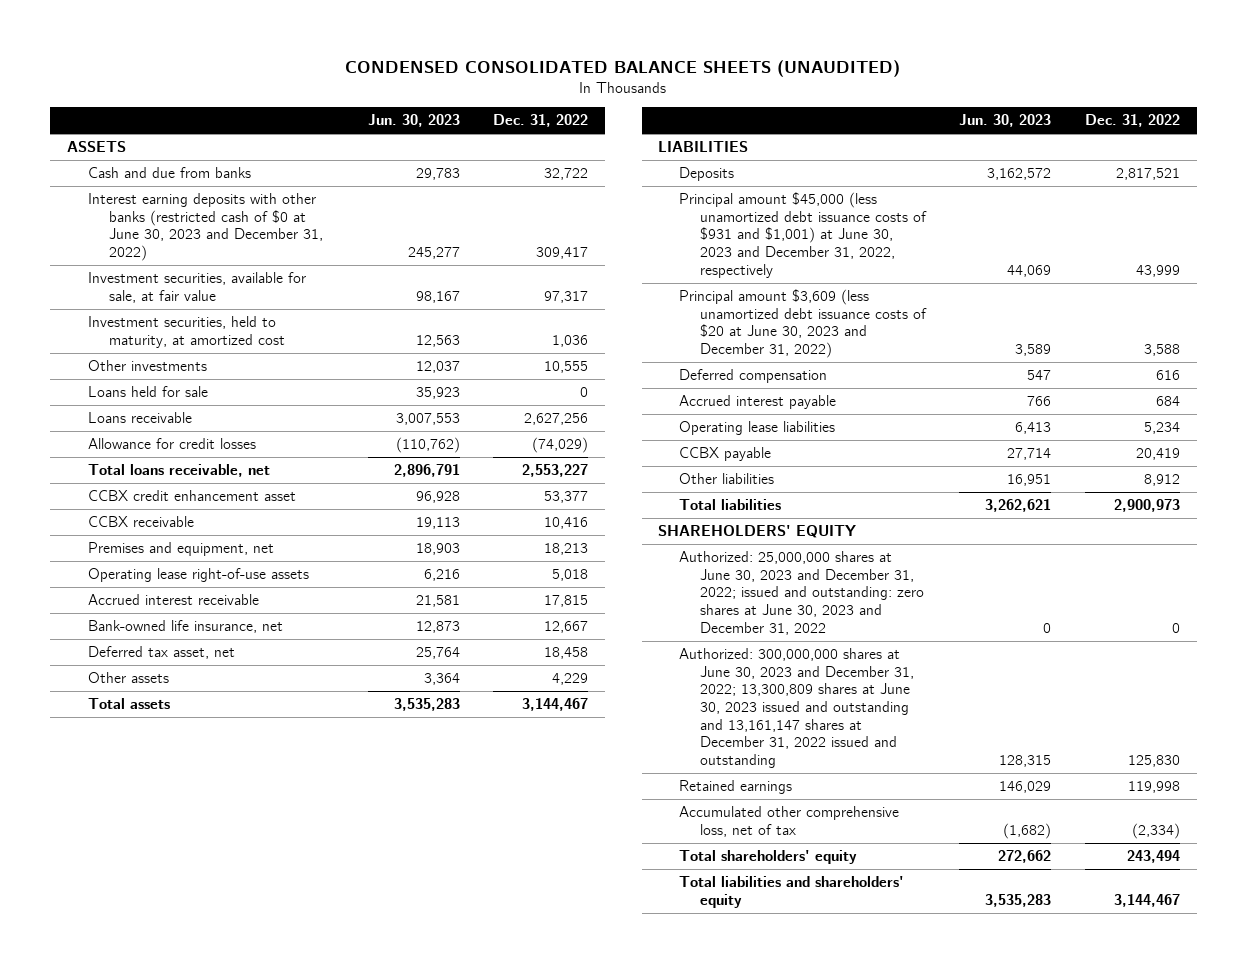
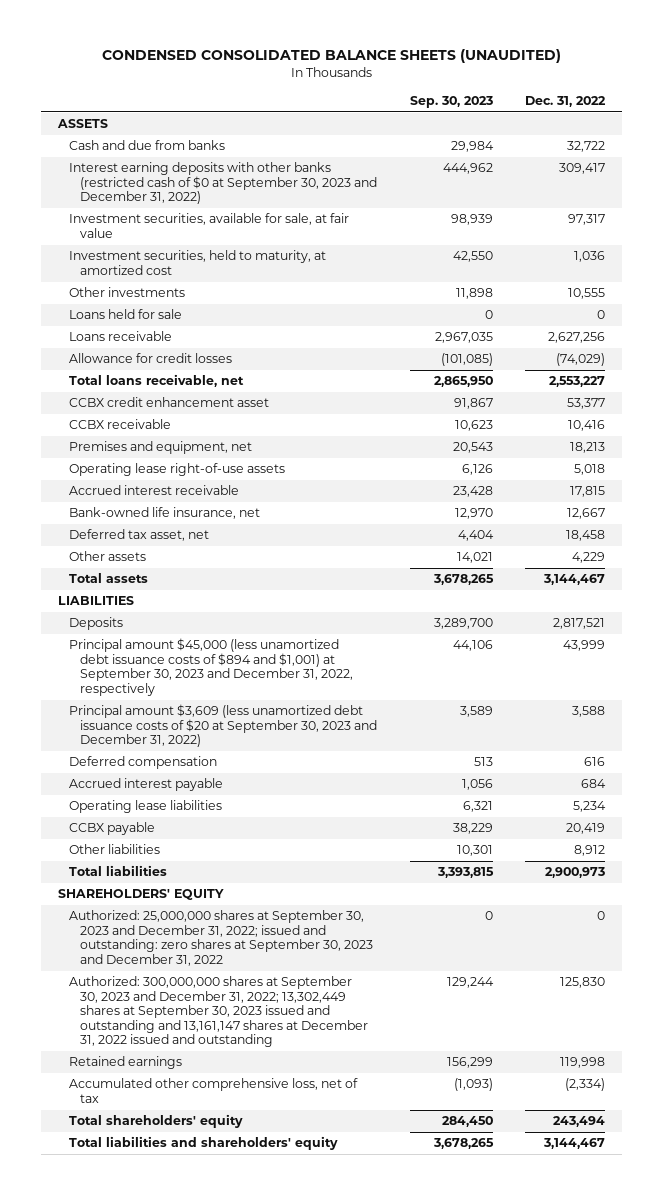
- | Jun. 30, 2023 | Dec. 31, 2022
+ | Sep. 30, 2023 | Dec. 31, 2022
- Interest earning deposits with other banks (restricted cash of $0 at June 30, 2023 and December 31, 2022) | 245,277 | 309,417
+ Interest earning deposits with other banks (restricted cash of $0 at September 30, 2023 and December 31, 2022) | 444,962 | 309,417
- Principal amount $45,000 (less unamortized debt issuance costs of $931 and $1,001) at June 30, 2023 and December 31, 2022, respectively | 44,069 | 43,999
- Principal amount $3,609 (less unamortized debt issuance costs of $20 at June 30, 2023 and December 31, 2022) | 3,589 | 3,588
+ Principal amount $45,000 (less unamortized debt issuance costs of $894 and $1,001) at September 30, 2023 and December 31, 2022, respectively | 44,106 | 43,999
+ Principal amount $3,609 (less unamortized debt issuance costs of $20 at September 30, 2023 and December 31, 2022) | 3,589 | 3,588
- Authorized: 25,000,000 shares at June 30, 2023 and December 31, 2022; issued and outstanding: zero shares at June 30, 2023 and December 31, 2022 | 0 | 0
- Authorized: 300,000,000 shares at June 30, 2023 and December 31, 2022; 13,300,809 shares at June 30, 2023 issued and outstanding and 13,161,147 shares at December 31, 2022 issued and outstanding | 128,315 | 125,830
+ Authorized: 25,000,000 shares at September 30, 2023 and December 31, 2022; issued and outstanding: zero shares at September 30, 2023 and December 31, 2022 | 0 | 0
+ Authorized: 300,000,000 shares at September 30, 2023 and December 31, 2022; 13,302,449 shares at September 30, 2023 issued and outstanding and 13,161,147 shares at December 31, 2022 issued and outstanding | 129,244 | 125,830

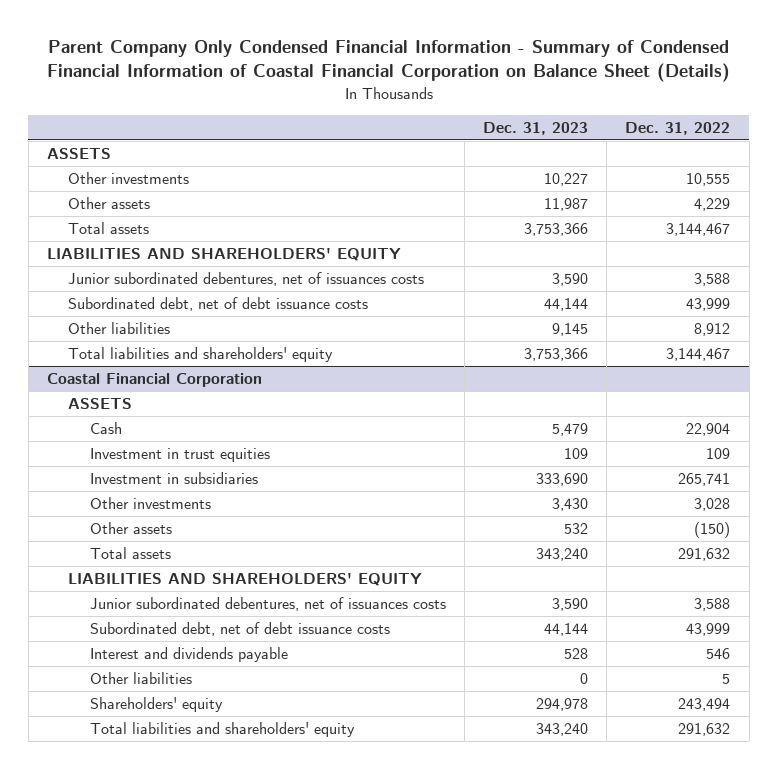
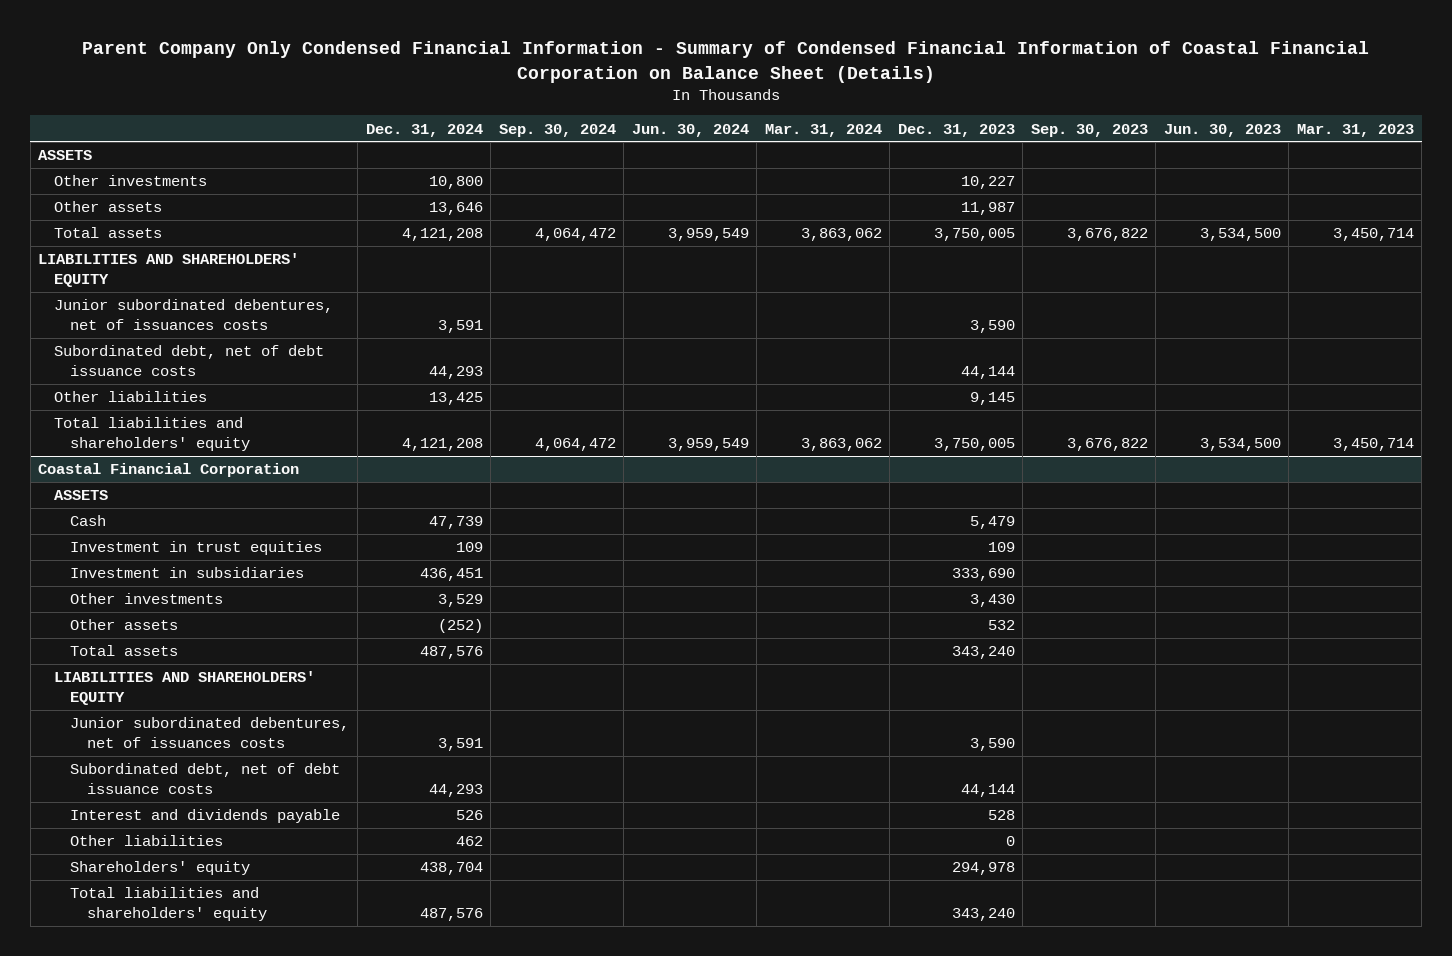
- | Dec. 31, 2023 | Dec. 31, 2022
+ | Dec. 31, 2024 | Sep. 30, 2024 | Jun. 30, 2024 | Mar. 31, 2024 | Dec. 31, 2023 | Sep. 30, 2023 | Jun. 30, 2023 | Mar. 31, 2023
- Total assets | 3,753,366 | 3,144,467
+ Total assets | 4,121,208 | 4,064,472 | 3,959,549 | 3,863,062 | 3,750,005 | 3,676,822 | 3,534,500 | 3,450,714
- Total liabilities and shareholders' equity | 3,753,366 | 3,144,467
+ Total liabilities and shareholders' equity | 4,121,208 | 4,064,472 | 3,959,549 | 3,863,062 | 3,750,005 | 3,676,822 | 3,534,500 | 3,450,714

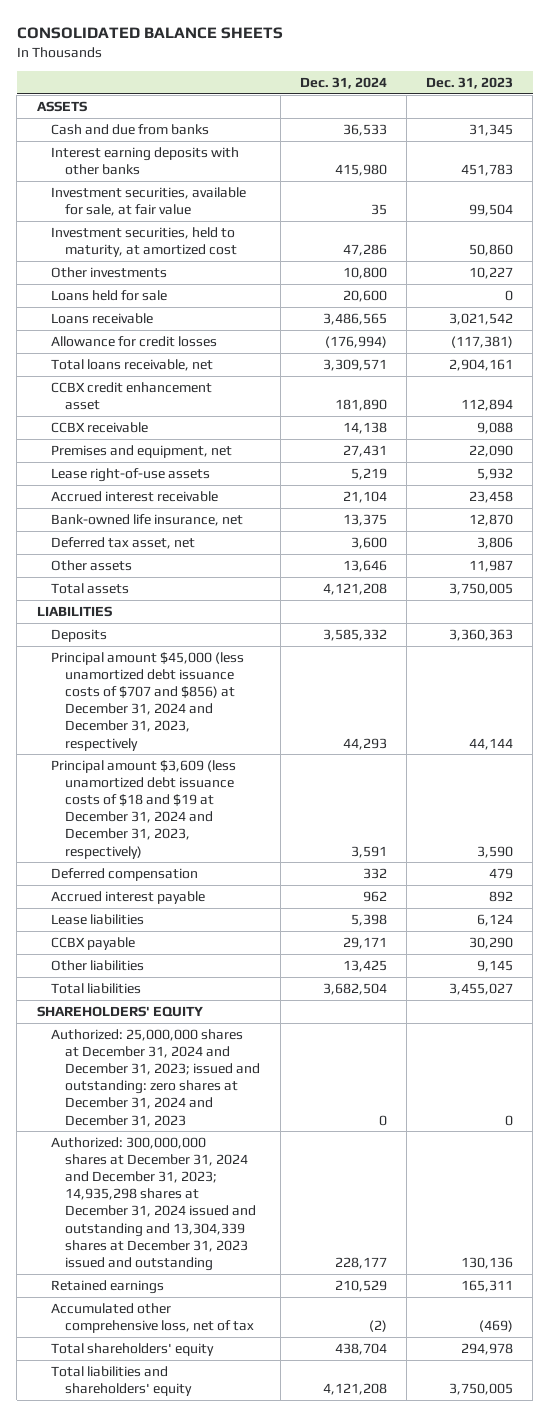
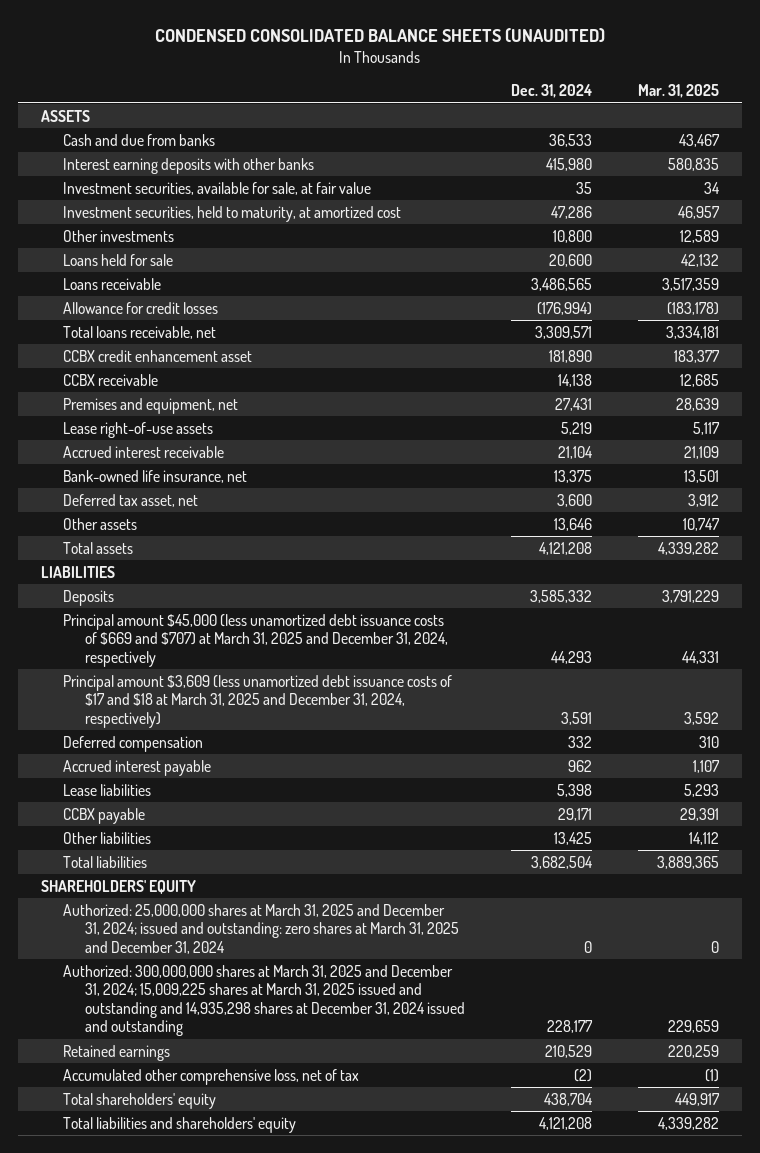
- CONSOLIDATED BALANCE SHEETS
+ CONDENSED CONSOLIDATED BALANCE SHEETS (UNAUDITED)
- | Dec. 31, 2024 | Dec. 31, 2023
+ | Dec. 31, 2024 | Mar. 31, 2025
- Principal amount $45,000 (less unamortized debt issuance costs of $707 and $856) at December 31, 2024 and December 31, 2023, respectively | 44,293 | 44,144
- Principal amount $3,609 (less unamortized debt issuance costs of $18 and $19 at December 31, 2024 and December 31, 2023, respectively) | 3,591 | 3,590
+ Principal amount $45,000 (less unamortized debt issuance costs of $669 and $707) at March 31, 2025 and December 31, 2024, respectively | 44,293 | 44,331
+ Principal amount $3,609 (less unamortized debt issuance costs of $17 and $18 at March 31, 2025 and December 31, 2024, respectively) | 3,591 | 3,592
- Authorized: 25,000,000 shares at December 31, 2024 and December 31, 2023; issued and outstanding: zero shares at December 31, 2024 and December 31, 2023 | 0 | 0
- Authorized: 300,000,000 shares at December 31, 2024 and December 31, 2023; 14,935,298 shares at December 31, 2024 issued and outstanding and 13,304,339 shares at December 31, 2023 issued and outstanding | 228,177 | 130,136
+ Authorized: 25,000,000 shares at March 31, 2025 and December 31, 2024; issued and outstanding: zero shares at March 31, 2025 and December 31, 2024 | 0 | 0
+ Authorized: 300,000,000 shares at March 31, 2025 and December 31, 2024; 15,009,225 shares at March 31, 2025 issued and outstanding and 14,935,298 shares at December 31, 2024 issued and outstanding | 228,177 | 229,659

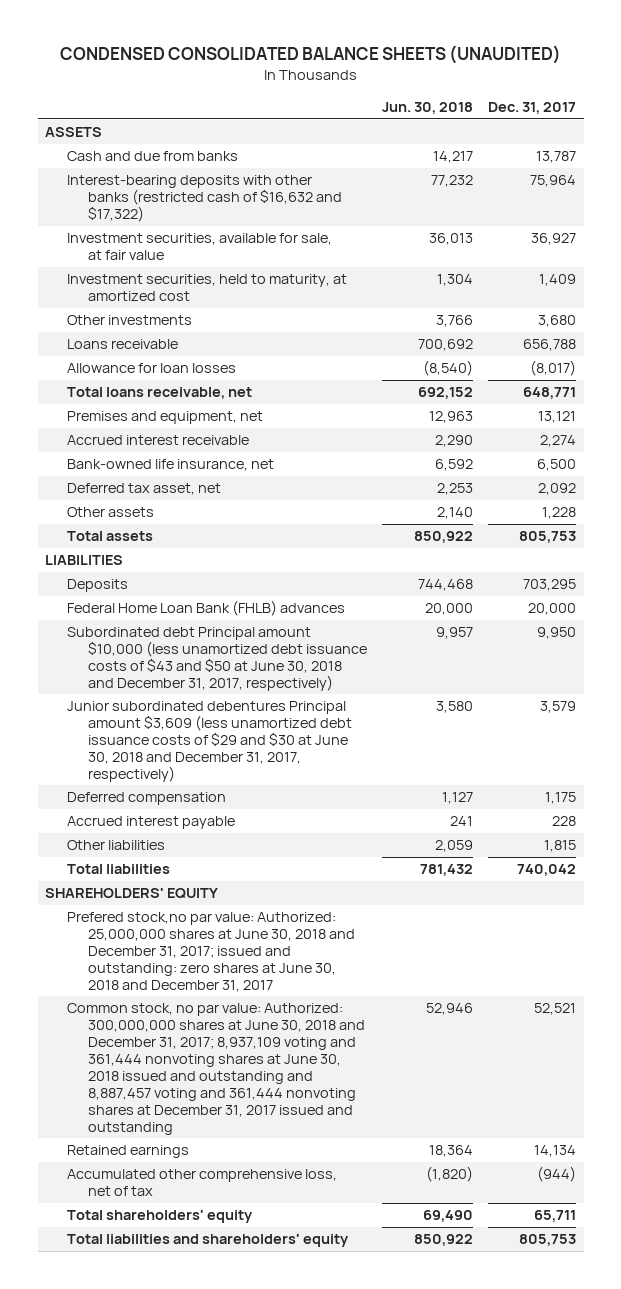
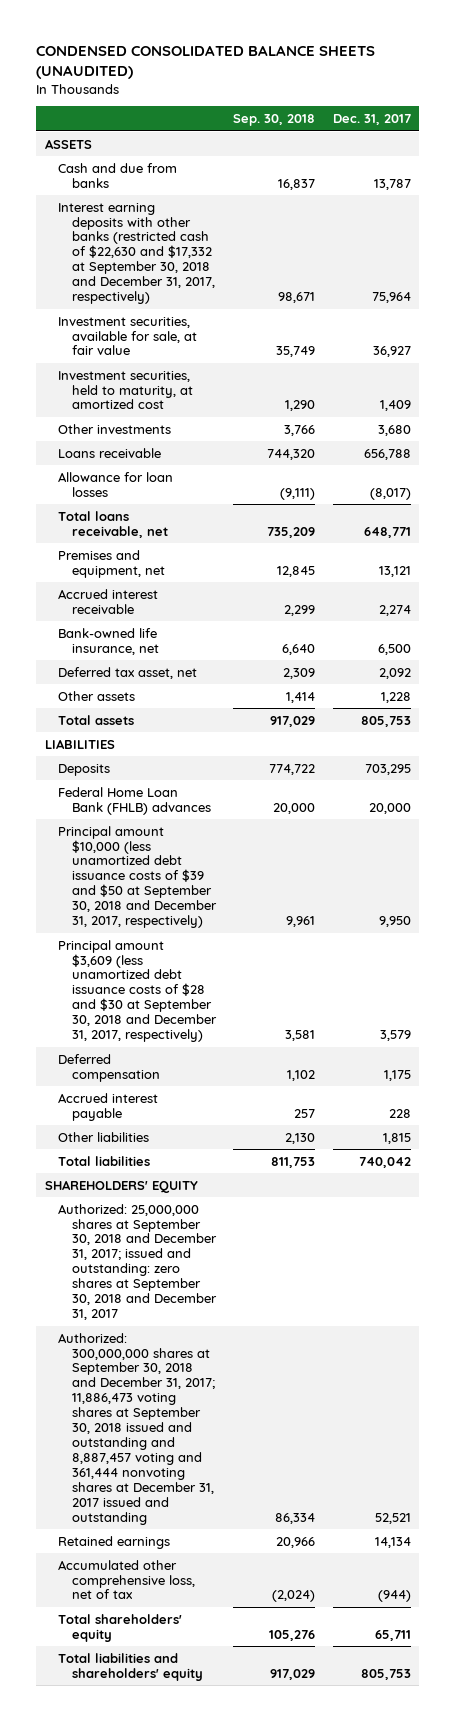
- | Jun. 30, 2018 | Dec. 31, 2017
+ | Sep. 30, 2018 | Dec. 31, 2017
- Interest-bearing deposits with other banks (restricted cash of $16,632 and $17,322) | 77,232 | 75,964
+ Interest earning deposits with other banks (restricted cash of $22,630 and $17,332 at September 30, 2018 and December 31, 2017, respectively) | 98,671 | 75,964
- Subordinated debt Principal amount $10,000 (less unamortized debt issuance costs of $43 and $50 at June 30, 2018 and December 31, 2017, respectively) | 9,957 | 9,950
- Junior subordinated debentures Principal amount $3,609 (less unamortized debt issuance costs of $29 and $30 at June 30, 2018 and December 31, 2017, respectively) | 3,580 | 3,579
+ Principal amount $10,000 (less unamortized debt issuance costs of $39 and $50 at September 30, 2018 and December 31, 2017, respectively) | 9,961 | 9,950
+ Principal amount $3,609 (less unamortized debt issuance costs of $28 and $30 at September 30, 2018 and December 31, 2017, respectively) | 3,581 | 3,579
- Prefered stock,no par value: Authorized: 25,000,000 shares at June 30, 2018 and December 31, 2017; issued and outstanding: zero shares at June 30, 2018 and December 31, 2017
- Common stock, no par value: Authorized: 300,000,000 shares at June 30, 2018 and December 31, 2017; 8,937,109 voting and 361,444 nonvoting shares at June 30, 2018 issued and outstanding and 8,887,457 voting and 361,444 nonvoting shares at December 31, 2017 issued and outstanding | 52,946 | 52,521
+ Authorized: 25,000,000 shares at September 30, 2018 and December 31, 2017; issued and outstanding: zero shares at September 30, 2018 and December 31, 2017
+ Authorized: 300,000,000 shares at September 30, 2018 and December 31, 2017; 11,886,473 voting shares at September 30, 2018 issued and outstanding and 8,887,457 voting and 361,444 nonvoting shares at December 31, 2017 issued and outstanding | 86,334 | 52,521

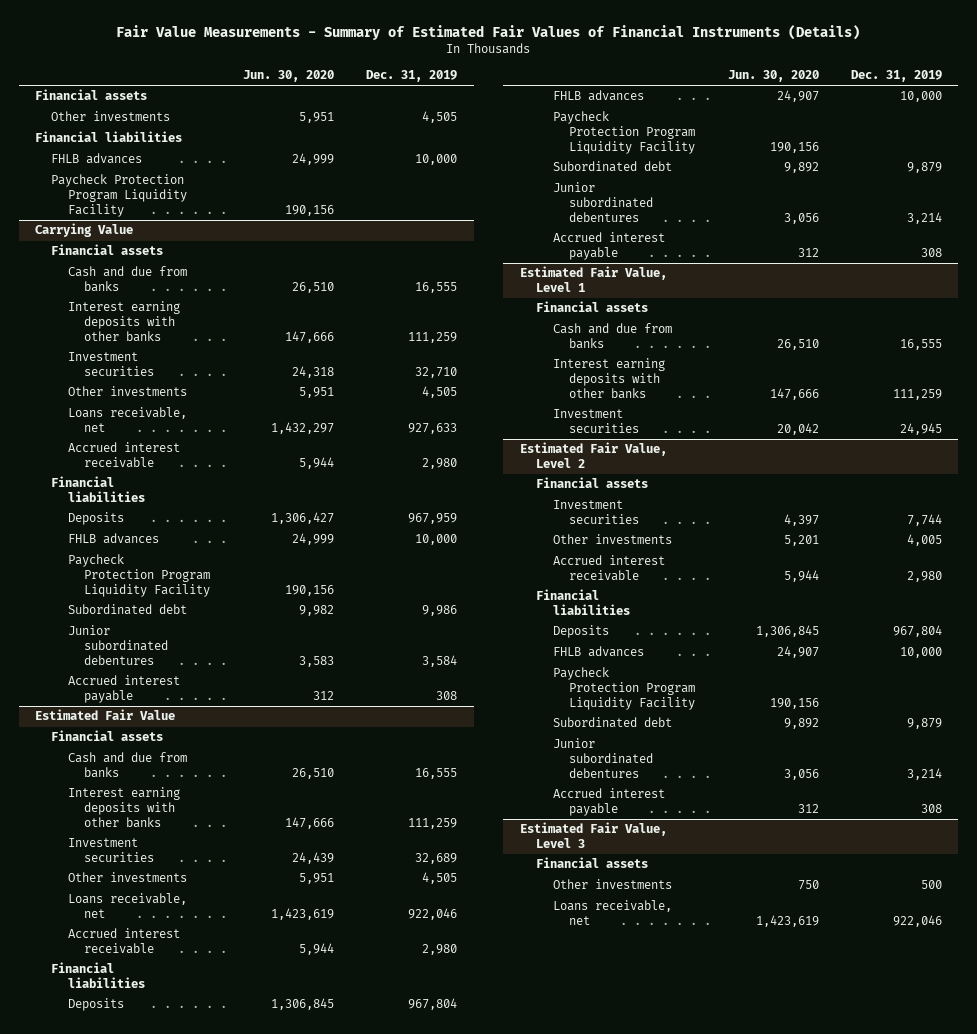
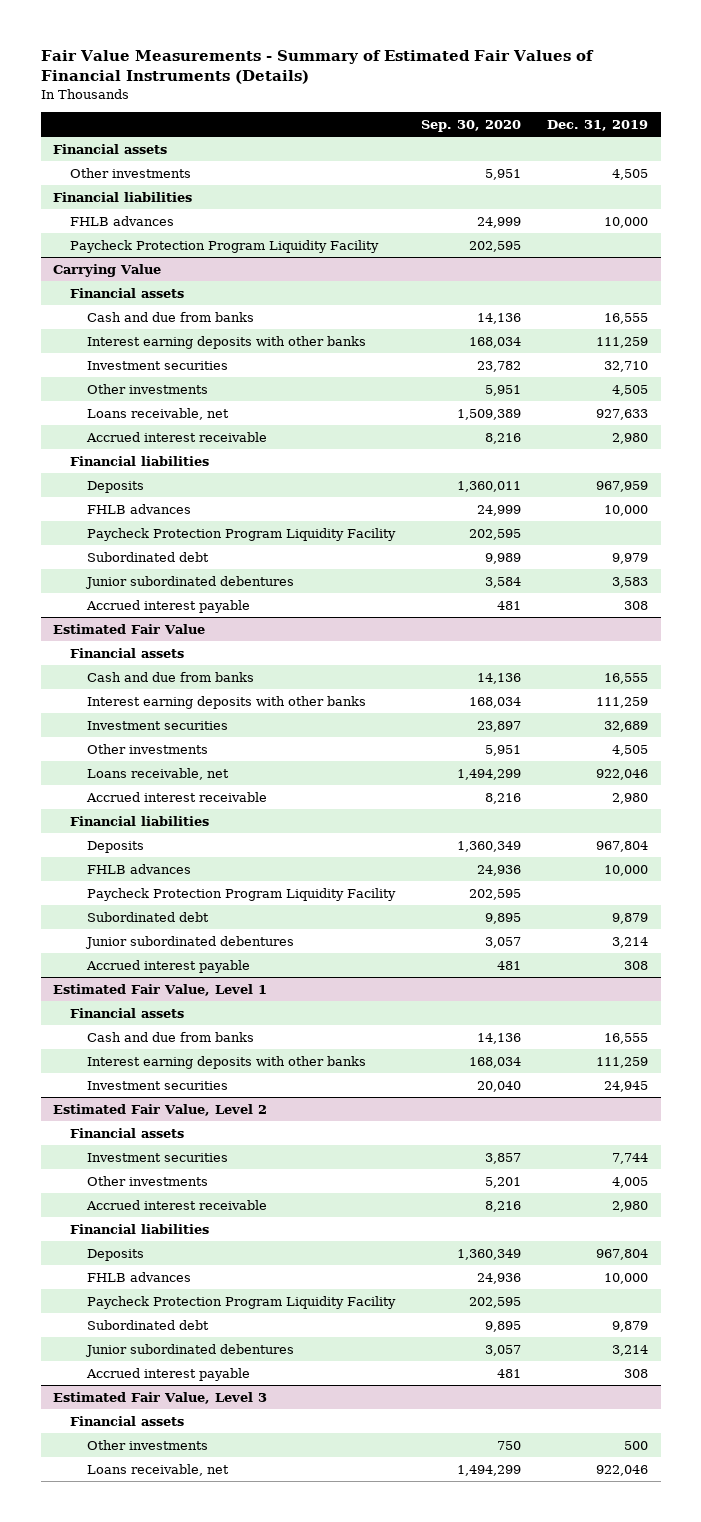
- | Jun. 30, 2020 | Dec. 31, 2019
+ | Sep. 30, 2020 | Dec. 31, 2019
@ Carrying Value
- Subordinated debt | 9,982 | 9,986
- Junior subordinated debentures | 3,583 | 3,584
+ Subordinated debt | 9,989 | 9,979
+ Junior subordinated debentures | 3,584 | 3,583

